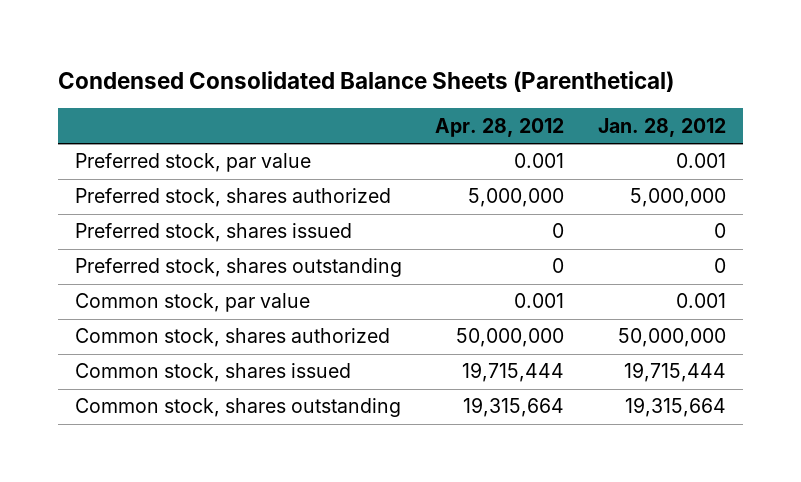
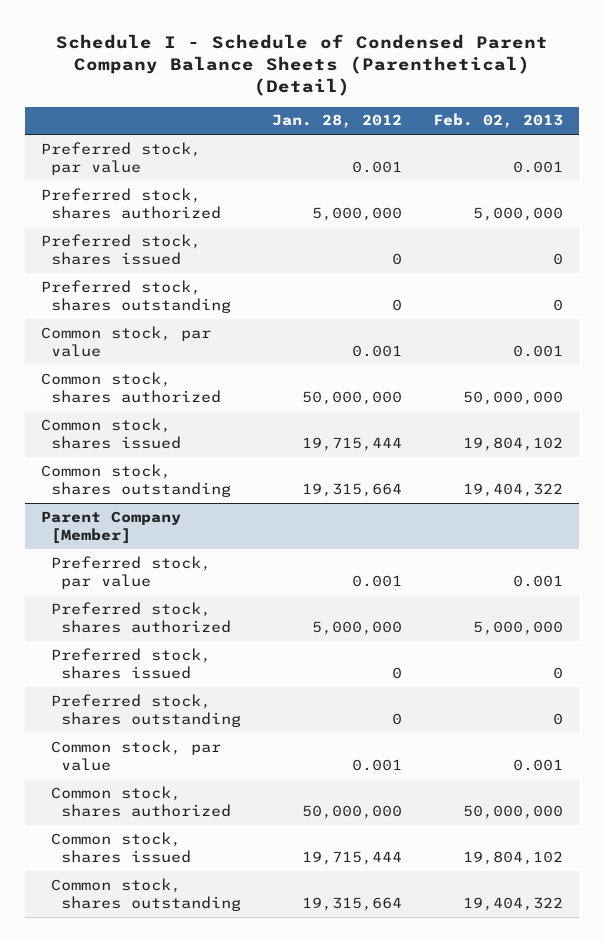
- Condensed Consolidated Balance Sheets (Parenthetical)
+ Schedule I - Schedule of Condensed Parent Company Balance Sheets (Parenthetical) (Detail)
- | Apr. 28, 2012 | Jan. 28, 2012
+ | Jan. 28, 2012 | Feb. 02, 2013
+ Parent Company [Member]
+ Preferred stock, par value | 0.001 | 0.001
+ Preferred stock, shares authorized | 5,000,000 | 5,000,000
+ Preferred stock, shares issued | 0 | 0
+ Preferred stock, shares outstanding | 0 | 0
+ Common stock, par value | 0.001 | 0.001
+ Common stock, shares authorized | 50,000,000 | 50,000,000
+ Common stock, shares issued | 19,715,444 | 19,804,102
+ Common stock, shares outstanding | 19,315,664 | 19,404,322

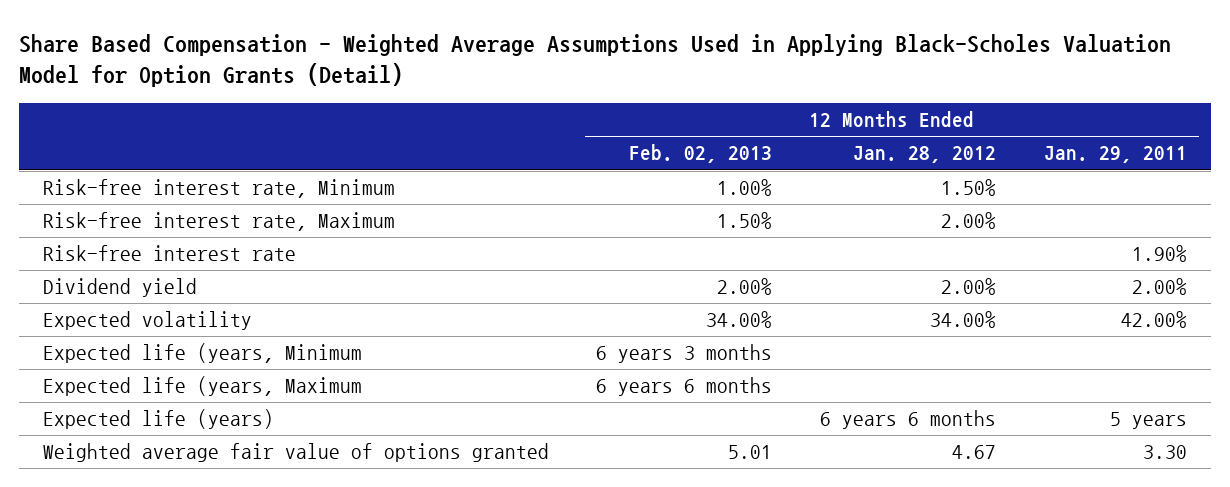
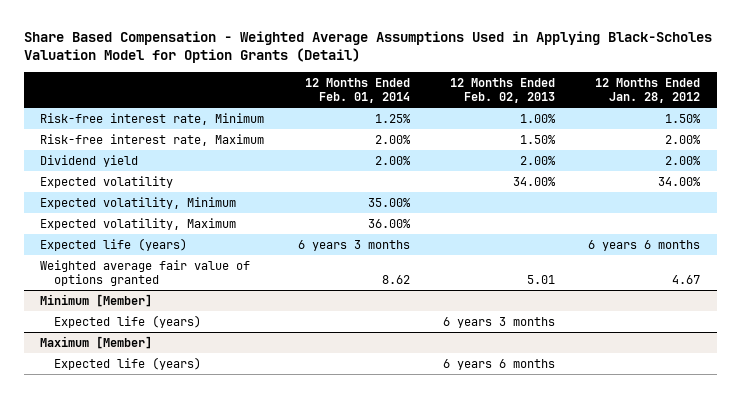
- | 12 Months Ended Feb. 02, 2013 | 12 Months Ended Jan. 28, 2012 | 12 Months Ended Jan. 29, 2011
+ | 12 Months Ended Feb. 01, 2014 | 12 Months Ended Feb. 02, 2013 | 12 Months Ended Jan. 28, 2012
- Risk-free interest rate | | | 1.90%
- Expected life (years, Minimum | 6 years 3 months | |
- Expected life (years, Maximum | 6 years 6 months | |
+ Expected volatility, Minimum | 35.00% | |
+ Expected volatility, Maximum | 36.00% | |
+ Minimum [Member]
+ Expected life (years) | | 6 years 3 months |
+ Maximum [Member]
+ Expected life (years) | | 6 years 6 months |

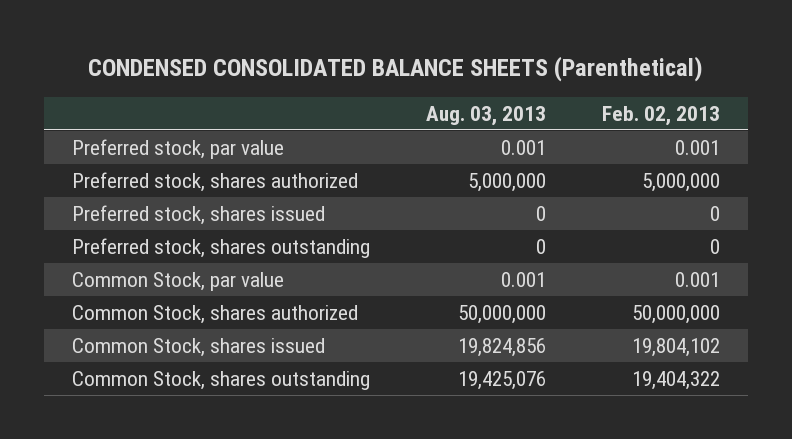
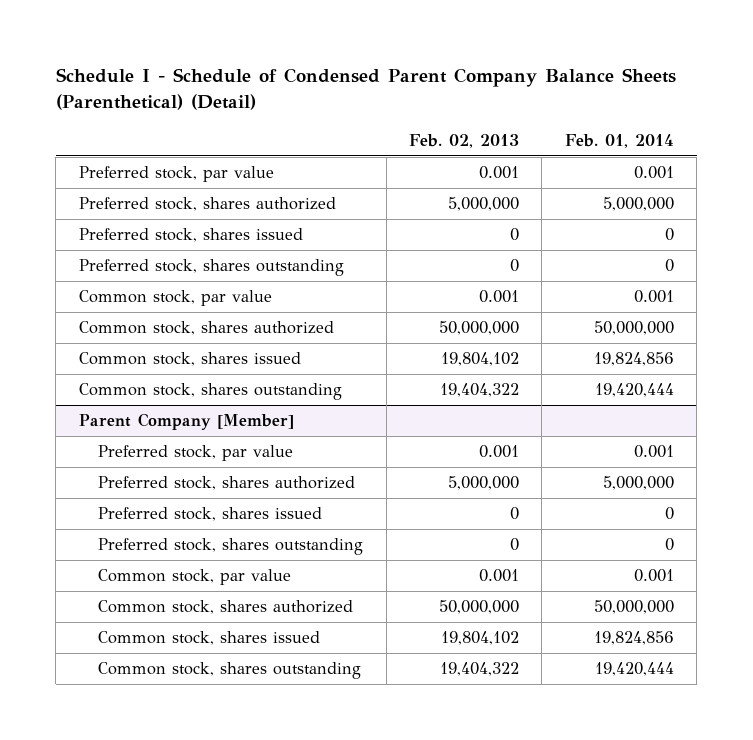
- CONDENSED CONSOLIDATED BALANCE SHEETS (Parenthetical)
+ Schedule I - Schedule of Condensed Parent Company Balance Sheets (Parenthetical) (Detail)
- | Aug. 03, 2013 | Feb. 02, 2013
+ | Feb. 02, 2013 | Feb. 01, 2014
- Common Stock, par value | 0.001 | 0.001
- Common Stock, shares authorized | 50,000,000 | 50,000,000
- Common Stock, shares issued | 19,824,856 | 19,804,102
- Common Stock, shares outstanding | 19,425,076 | 19,404,322
+ Common stock, par value | 0.001 | 0.001
+ Common stock, shares authorized | 50,000,000 | 50,000,000
+ Common stock, shares issued | 19,804,102 | 19,824,856
+ Common stock, shares outstanding | 19,404,322 | 19,420,444
+ Parent Company [Member]
+ Preferred stock, par value | 0.001 | 0.001
+ Preferred stock, shares authorized | 5,000,000 | 5,000,000
+ Preferred stock, shares issued | 0 | 0
+ Preferred stock, shares outstanding | 0 | 0
+ Common stock, par value | 0.001 | 0.001
+ Common stock, shares authorized | 50,000,000 | 50,000,000
+ Common stock, shares issued | 19,804,102 | 19,824,856
+ Common stock, shares outstanding | 19,404,322 | 19,420,444

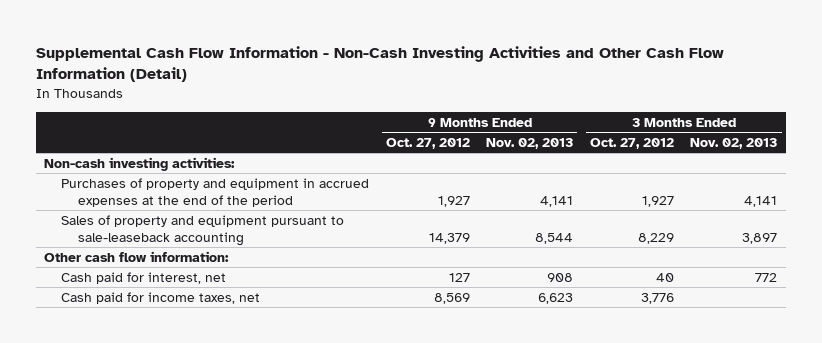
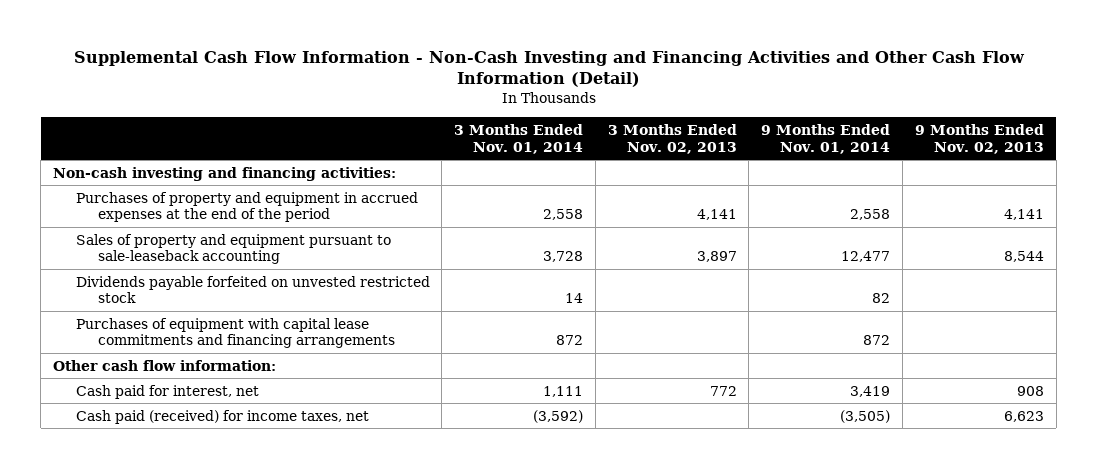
- Supplemental Cash Flow Information - Non-Cash Investing Activities and Other Cash Flow Information (Detail)
+ Supplemental Cash Flow Information - Non-Cash Investing and Financing Activities and Other Cash Flow Information (Detail)
- | 9 Months Ended Oct. 27, 2012 | 9 Months Ended Nov. 02, 2013 | 3 Months Ended Oct. 27, 2012 | 3 Months Ended Nov. 02, 2013
+ | 3 Months Ended Nov. 01, 2014 | 3 Months Ended Nov. 02, 2013 | 9 Months Ended Nov. 01, 2014 | 9 Months Ended Nov. 02, 2013
- Non-cash investing activities:
+ Non-cash investing and financing activities:
+ Dividends payable forfeited on unvested restricted stock | 14 | | 82 |
+ Purchases of equipment with capital lease commitments and financing arrangements | 872 | | 872 |
- Cash paid for income taxes, net | 8,569 | 6,623 | 3,776 |
+ Cash paid (received) for income taxes, net | (3,592) | | (3,505) | 6,623

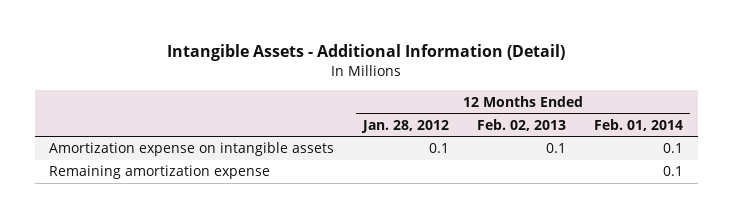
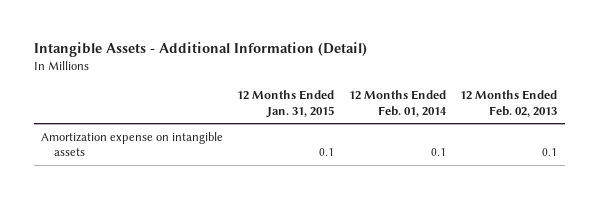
- | 12 Months Ended Jan. 28, 2012 | 12 Months Ended Feb. 02, 2013 | 12 Months Ended Feb. 01, 2014
+ | 12 Months Ended Jan. 31, 2015 | 12 Months Ended Feb. 01, 2014 | 12 Months Ended Feb. 02, 2013
- Remaining amortization expense | | | 0.1

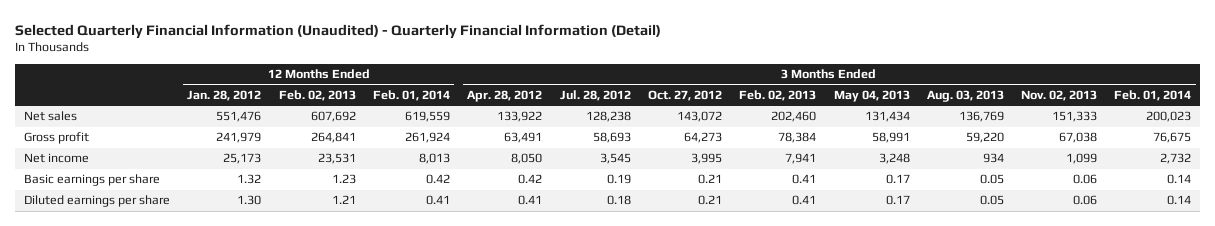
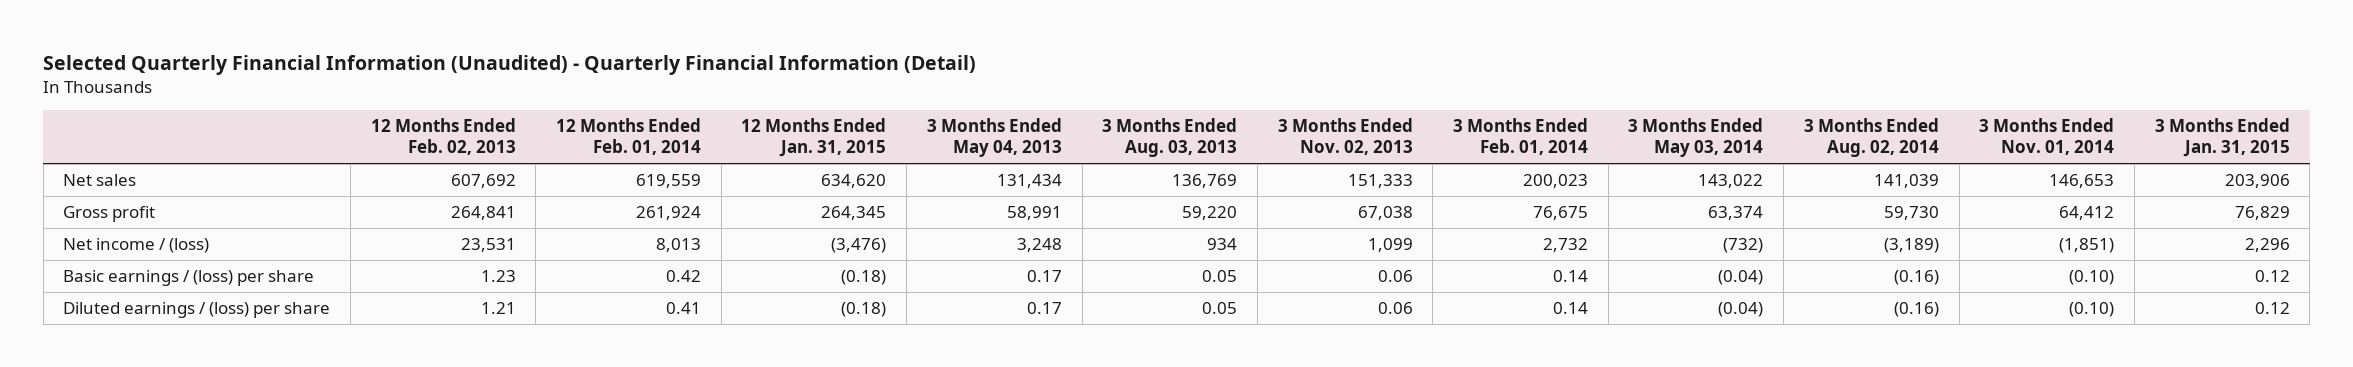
- | 12 Months Ended Jan. 28, 2012 | 12 Months Ended Feb. 02, 2013 | 12 Months Ended Feb. 01, 2014 | 3 Months Ended Apr. 28, 2012 | 3 Months Ended Jul. 28, 2012 | 3 Months Ended Oct. 27, 2012 | 3 Months Ended Feb. 02, 2013 | 3 Months Ended May 04, 2013 | 3 Months Ended Aug. 03, 2013 | 3 Months Ended Nov. 02, 2013 | 3 Months Ended Feb. 01, 2014
+ | 12 Months Ended Feb. 02, 2013 | 12 Months Ended Feb. 01, 2014 | 12 Months Ended Jan. 31, 2015 | 3 Months Ended May 04, 2013 | 3 Months Ended Aug. 03, 2013 | 3 Months Ended Nov. 02, 2013 | 3 Months Ended Feb. 01, 2014 | 3 Months Ended May 03, 2014 | 3 Months Ended Aug. 02, 2014 | 3 Months Ended Nov. 01, 2014 | 3 Months Ended Jan. 31, 2015
- Net income | 25,173 | 23,531 | 8,013 | 8,050 | 3,545 | 3,995 | 7,941 | 3,248 | 934 | 1,099 | 2,732
- Basic earnings per share | 1.32 | 1.23 | 0.42 | 0.42 | 0.19 | 0.21 | 0.41 | 0.17 | 0.05 | 0.06 | 0.14
- Diluted earnings per share | 1.30 | 1.21 | 0.41 | 0.41 | 0.18 | 0.21 | 0.41 | 0.17 | 0.05 | 0.06 | 0.14
+ Net income / (loss) | 23,531 | 8,013 | (3,476) | 3,248 | 934 | 1,099 | 2,732 | (732) | (3,189) | (1,851) | 2,296
+ Basic earnings / (loss) per share | 1.23 | 0.42 | (0.18) | 0.17 | 0.05 | 0.06 | 0.14 | (0.04) | (0.16) | (0.10) | 0.12
+ Diluted earnings / (loss) per share | 1.21 | 0.41 | (0.18) | 0.17 | 0.05 | 0.06 | 0.14 | (0.04) | (0.16) | (0.10) | 0.12

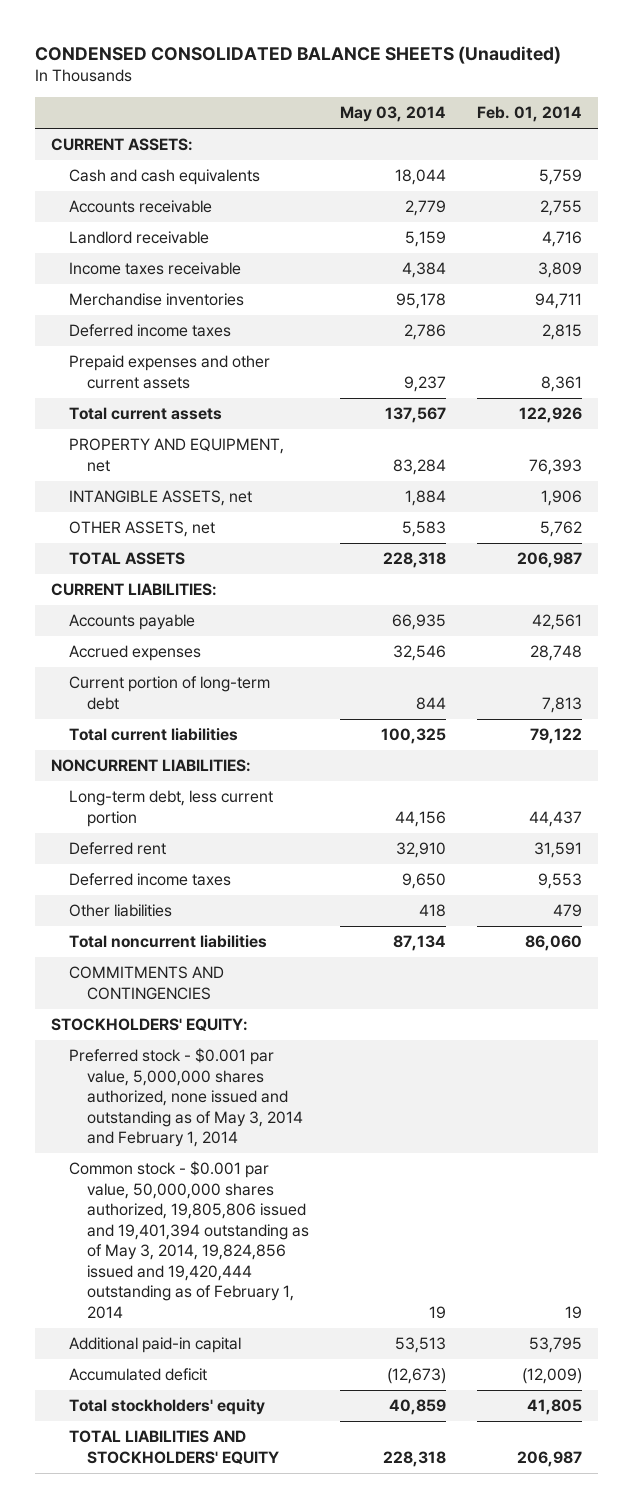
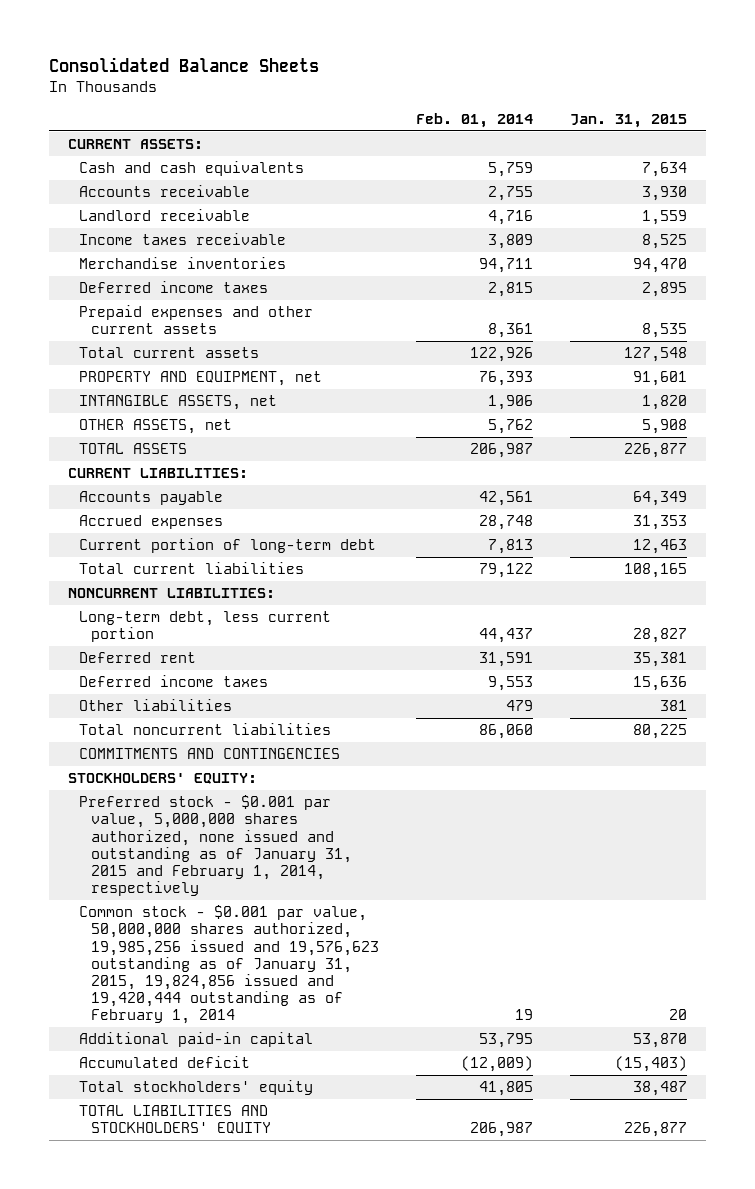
- CONDENSED CONSOLIDATED BALANCE SHEETS (Unaudited)
+ Consolidated Balance Sheets
- | May 03, 2014 | Feb. 01, 2014
+ | Feb. 01, 2014 | Jan. 31, 2015
- Preferred stock - $0.001 par value, 5,000,000 shares authorized, none issued and outstanding as of May 3, 2014 and February 1, 2014
- Common stock - $0.001 par value, 50,000,000 shares authorized, 19,805,806 issued and 19,401,394 outstanding as of May 3, 2014, 19,824,856 issued and 19,420,444 outstanding as of February 1, 2014 | 19 | 19
+ Preferred stock - $0.001 par value, 5,000,000 shares authorized, none issued and outstanding as of January 31, 2015 and February 1, 2014, respectively
+ Common stock - $0.001 par value, 50,000,000 shares authorized, 19,985,256 issued and 19,576,623 outstanding as of January 31, 2015, 19,824,856 issued and 19,420,444 outstanding as of February 1, 2014 | 19 | 20

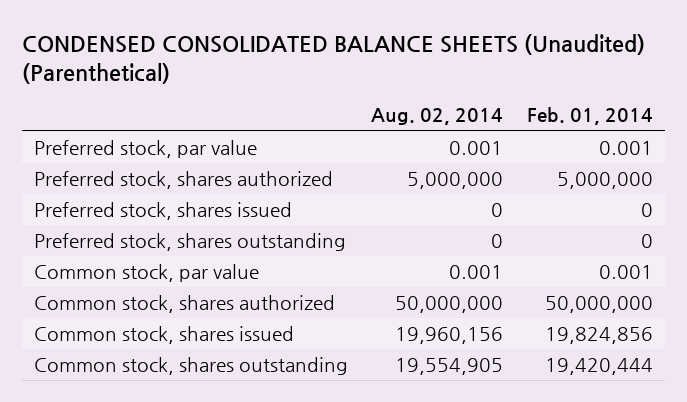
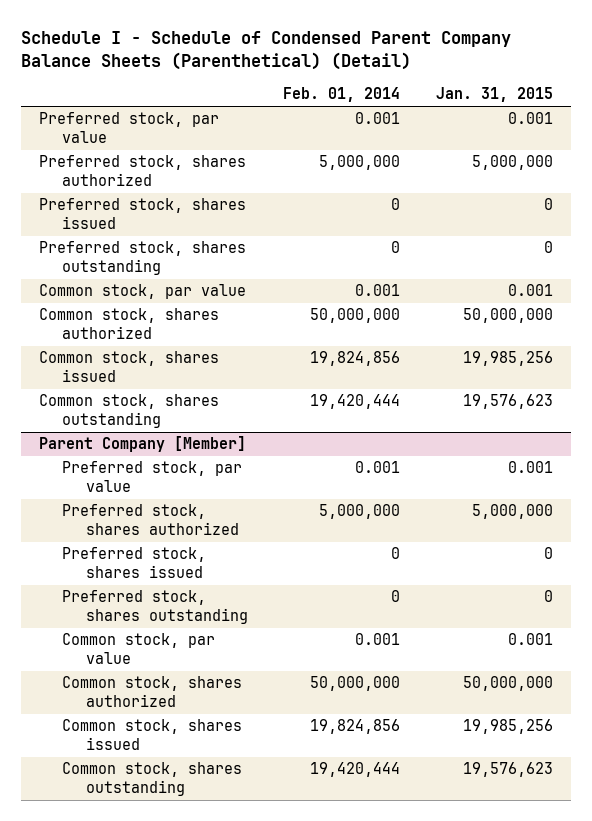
- CONDENSED CONSOLIDATED BALANCE SHEETS (Unaudited) (Parenthetical)
+ Schedule I - Schedule of Condensed Parent Company Balance Sheets (Parenthetical) (Detail)
- | Aug. 02, 2014 | Feb. 01, 2014
+ | Feb. 01, 2014 | Jan. 31, 2015
+ Parent Company [Member]
+ Preferred stock, par value | 0.001 | 0.001
+ Preferred stock, shares authorized | 5,000,000 | 5,000,000
+ Preferred stock, shares issued | 0 | 0
+ Preferred stock, shares outstanding | 0 | 0
+ Common stock, par value | 0.001 | 0.001
+ Common stock, shares authorized | 50,000,000 | 50,000,000
+ Common stock, shares issued | 19,824,856 | 19,985,256
+ Common stock, shares outstanding | 19,420,444 | 19,576,623

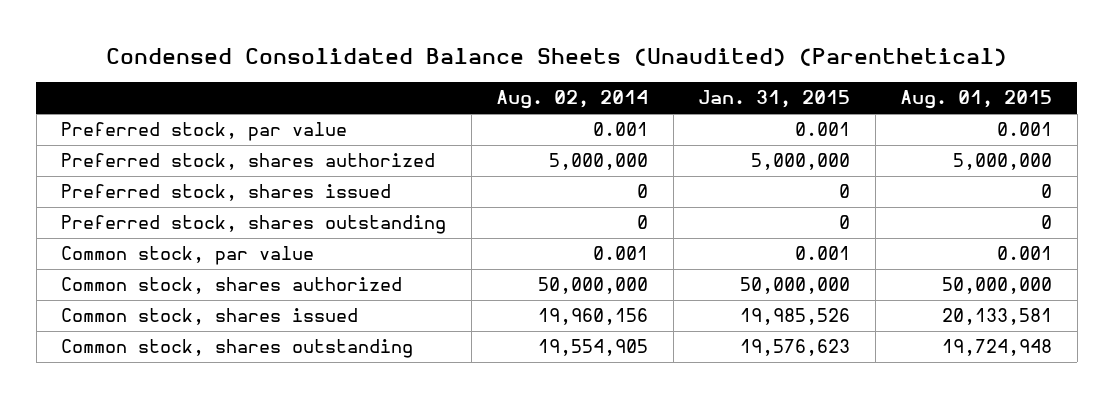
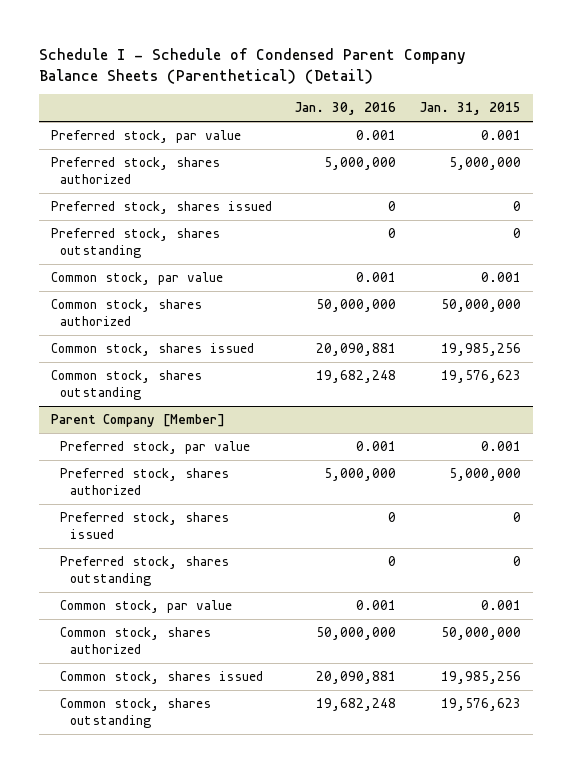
- Condensed Consolidated Balance Sheets (Unaudited) (Parenthetical)
+ Schedule I - Schedule of Condensed Parent Company Balance Sheets (Parenthetical) (Detail)
- | Aug. 02, 2014 | Jan. 31, 2015 | Aug. 01, 2015
+ | Jan. 30, 2016 | Jan. 31, 2015
- Common stock, shares issued | 19,960,156 | 19,985,526 | 20,133,581
+ Common stock, shares issued | 20,090,881 | 19,985,256
+ Parent Company [Member]
+ Preferred stock, par value | 0.001 | 0.001
+ Preferred stock, shares authorized | 5,000,000 | 5,000,000
+ Preferred stock, shares issued | 0 | 0
+ Preferred stock, shares outstanding | 0 | 0
+ Common stock, par value | 0.001 | 0.001
+ Common stock, shares authorized | 50,000,000 | 50,000,000
+ Common stock, shares issued | 20,090,881 | 19,985,256
+ Common stock, shares outstanding | 19,682,248 | 19,576,623

